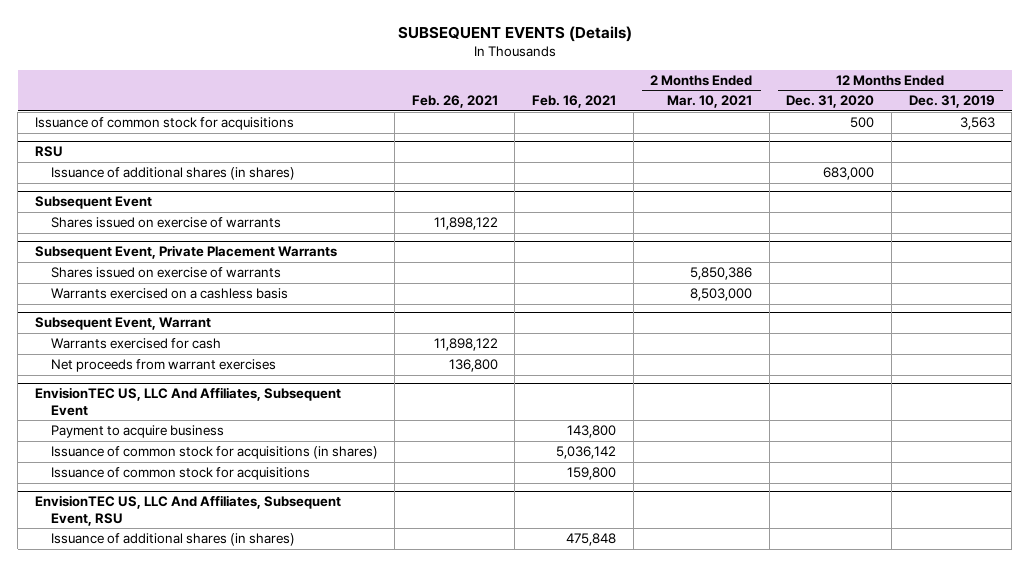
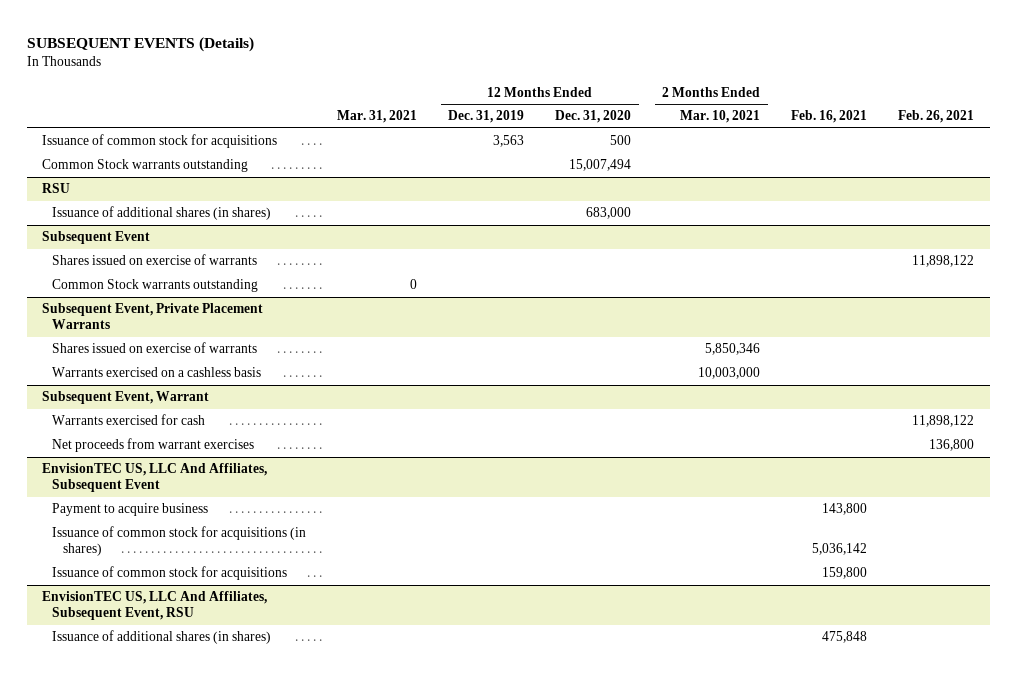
- | Feb. 26, 2021 | Feb. 16, 2021 | 2 Months Ended Mar. 10, 2021 | 12 Months Ended Dec. 31, 2020 | 12 Months Ended Dec. 31, 2019
+ | Mar. 31, 2021 | 12 Months Ended Dec. 31, 2019 | 12 Months Ended Dec. 31, 2020 | 2 Months Ended Mar. 10, 2021 | Feb. 16, 2021 | Feb. 26, 2021
+ Common Stock warrants outstanding | | | 15,007,494 | | |
@ Subsequent Event
+ Common Stock warrants outstanding | 0 | | | | |
@ Subsequent Event, Private Placement Warrants
- Shares issued on exercise of warrants | | | 5,850,386 | |
- Warrants exercised on a cashless basis | | | 8,503,000 | |
+ Shares issued on exercise of warrants | | | | 5,850,346 | |
+ Warrants exercised on a cashless basis | | | | 10,003,000 | |

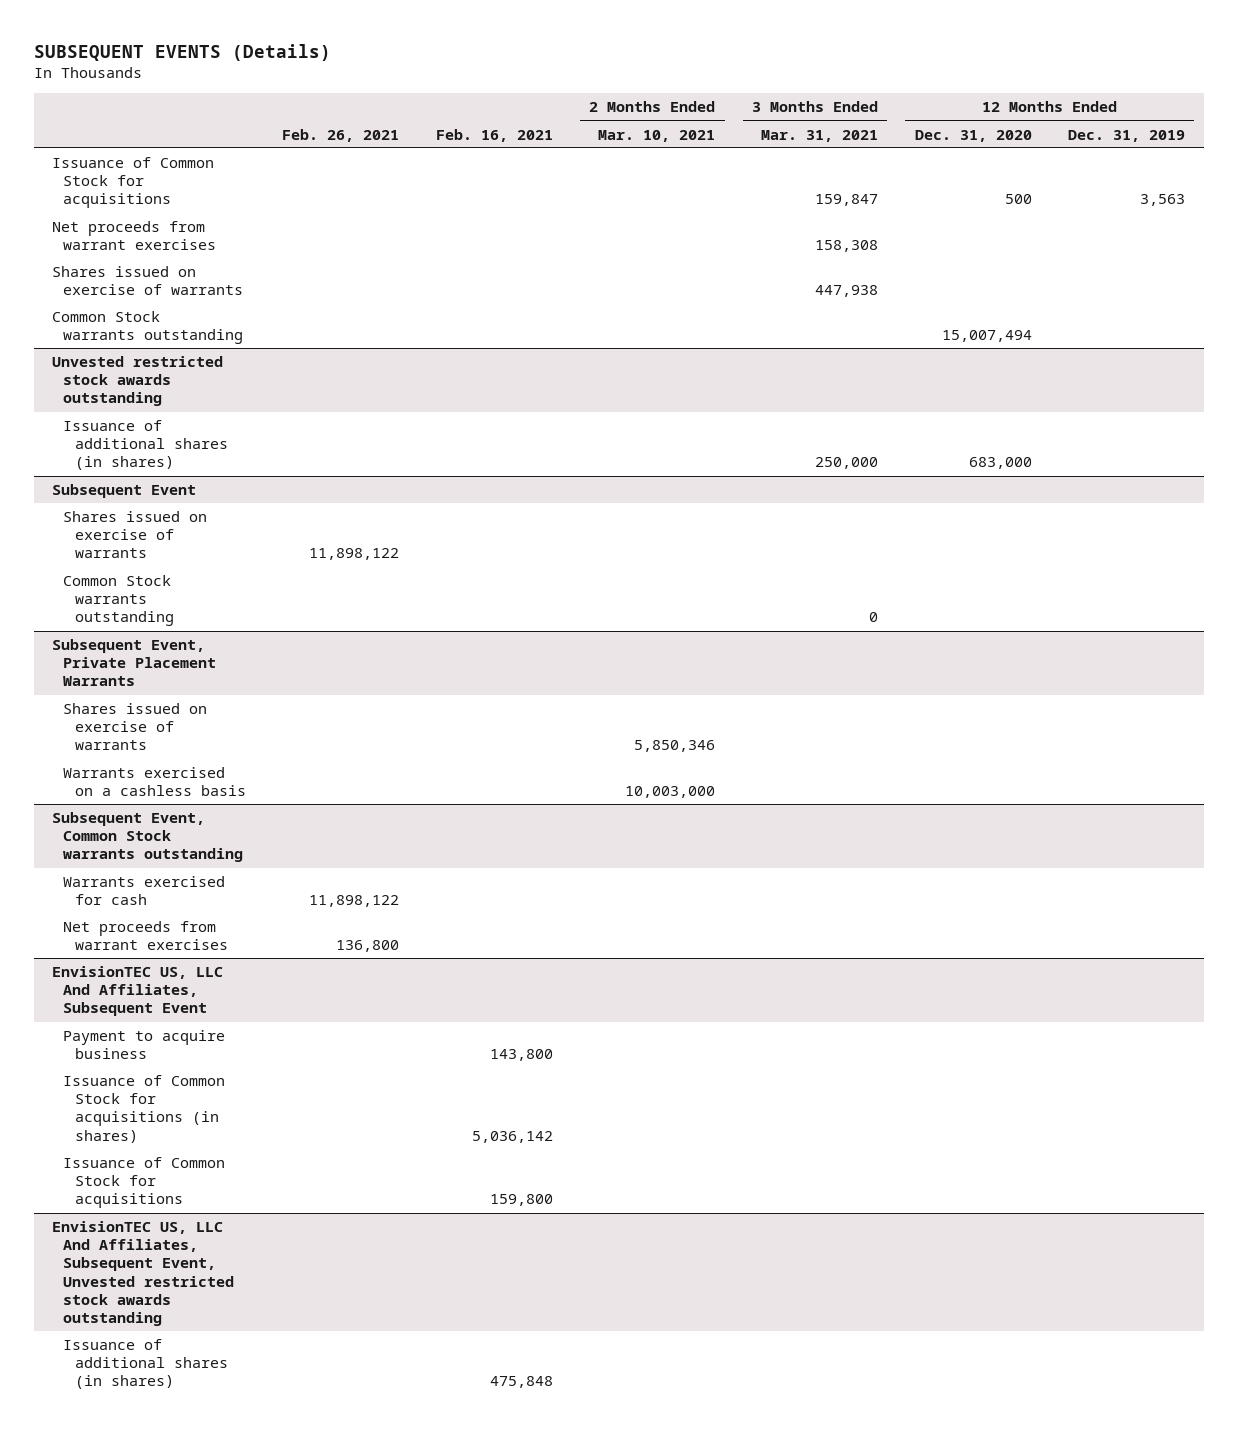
- | Mar. 31, 2021 | 12 Months Ended Dec. 31, 2019 | 12 Months Ended Dec. 31, 2020 | 2 Months Ended Mar. 10, 2021 | Feb. 16, 2021 | Feb. 26, 2021
+ | Feb. 26, 2021 | Feb. 16, 2021 | 2 Months Ended Mar. 10, 2021 | 3 Months Ended Mar. 31, 2021 | 12 Months Ended Dec. 31, 2020 | 12 Months Ended Dec. 31, 2019
- Issuance of common stock for acquisitions | | 3,563 | 500 | | |
+ Issuance of Common Stock for acquisitions | | | | 159,847 | 500 | 3,563
+ Net proceeds from warrant exercises | | | | 158,308 | |
+ Shares issued on exercise of warrants | | | | 447,938 | |
- RSU
+ Unvested restricted stock awards outstanding
- Subsequent Event, Warrant
+ Subsequent Event, Common Stock warrants outstanding
@ EnvisionTEC US, LLC And Affiliates, Subsequent Event
- Issuance of common stock for acquisitions (in shares) | | | | | 5,036,142 |
- Issuance of common stock for acquisitions | | | | | 159,800 |
- EnvisionTEC US, LLC And Affiliates, Subsequent Event, RSU
@ EnvisionTEC US, LLC And Affiliates, Subsequent Event
+ Issuance of Common Stock for acquisitions (in shares) | | 5,036,142 | | | |
+ Issuance of Common Stock for acquisitions | | 159,800 | | | |
+ EnvisionTEC US, LLC And Affiliates, Subsequent Event, Unvested restricted stock awards outstanding

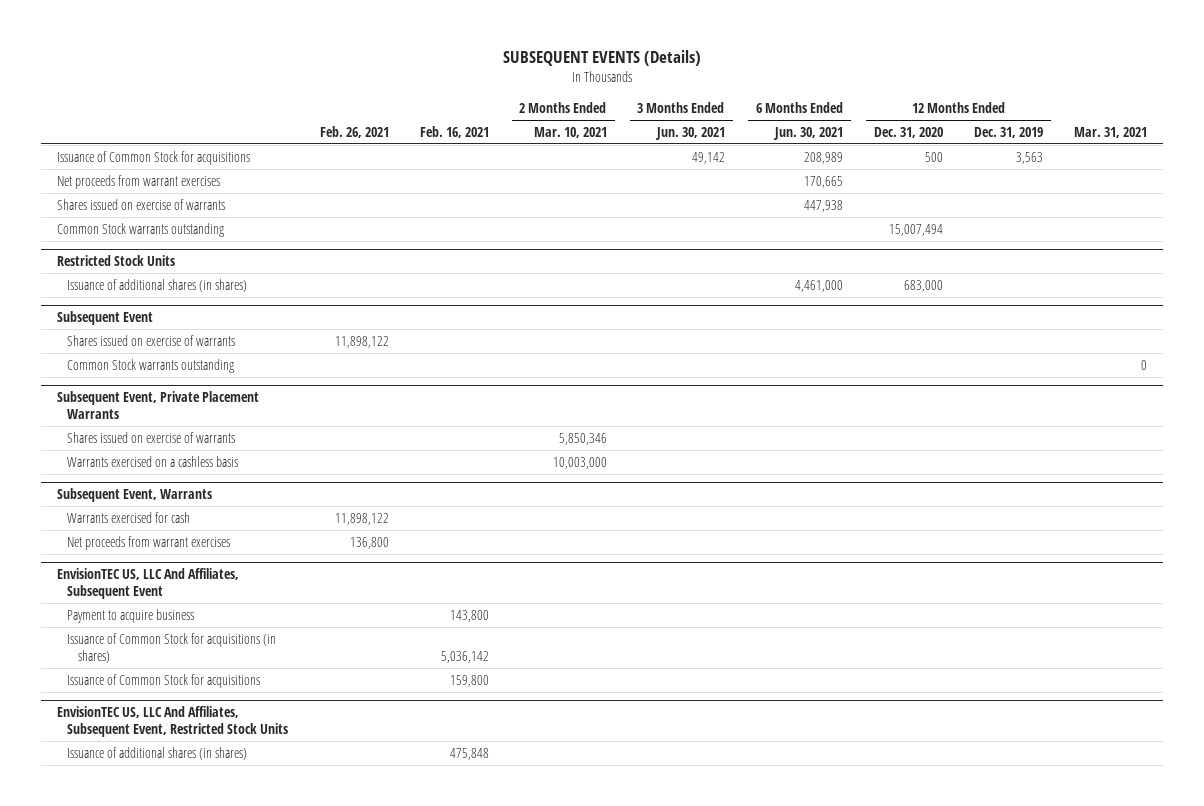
- | Feb. 26, 2021 | Feb. 16, 2021 | 2 Months Ended Mar. 10, 2021 | 3 Months Ended Mar. 31, 2021 | 12 Months Ended Dec. 31, 2020 | 12 Months Ended Dec. 31, 2019
+ | Feb. 26, 2021 | Feb. 16, 2021 | 2 Months Ended Mar. 10, 2021 | 3 Months Ended Jun. 30, 2021 | 6 Months Ended Jun. 30, 2021 | 12 Months Ended Dec. 31, 2020 | 12 Months Ended Dec. 31, 2019 | Mar. 31, 2021
- Unvested restricted stock awards outstanding
+ Restricted Stock Units
- Subsequent Event, Common Stock warrants outstanding
+ Subsequent Event, Warrants
- EnvisionTEC US, LLC And Affiliates, Subsequent Event, Unvested restricted stock awards outstanding
+ EnvisionTEC US, LLC And Affiliates, Subsequent Event, Restricted Stock Units

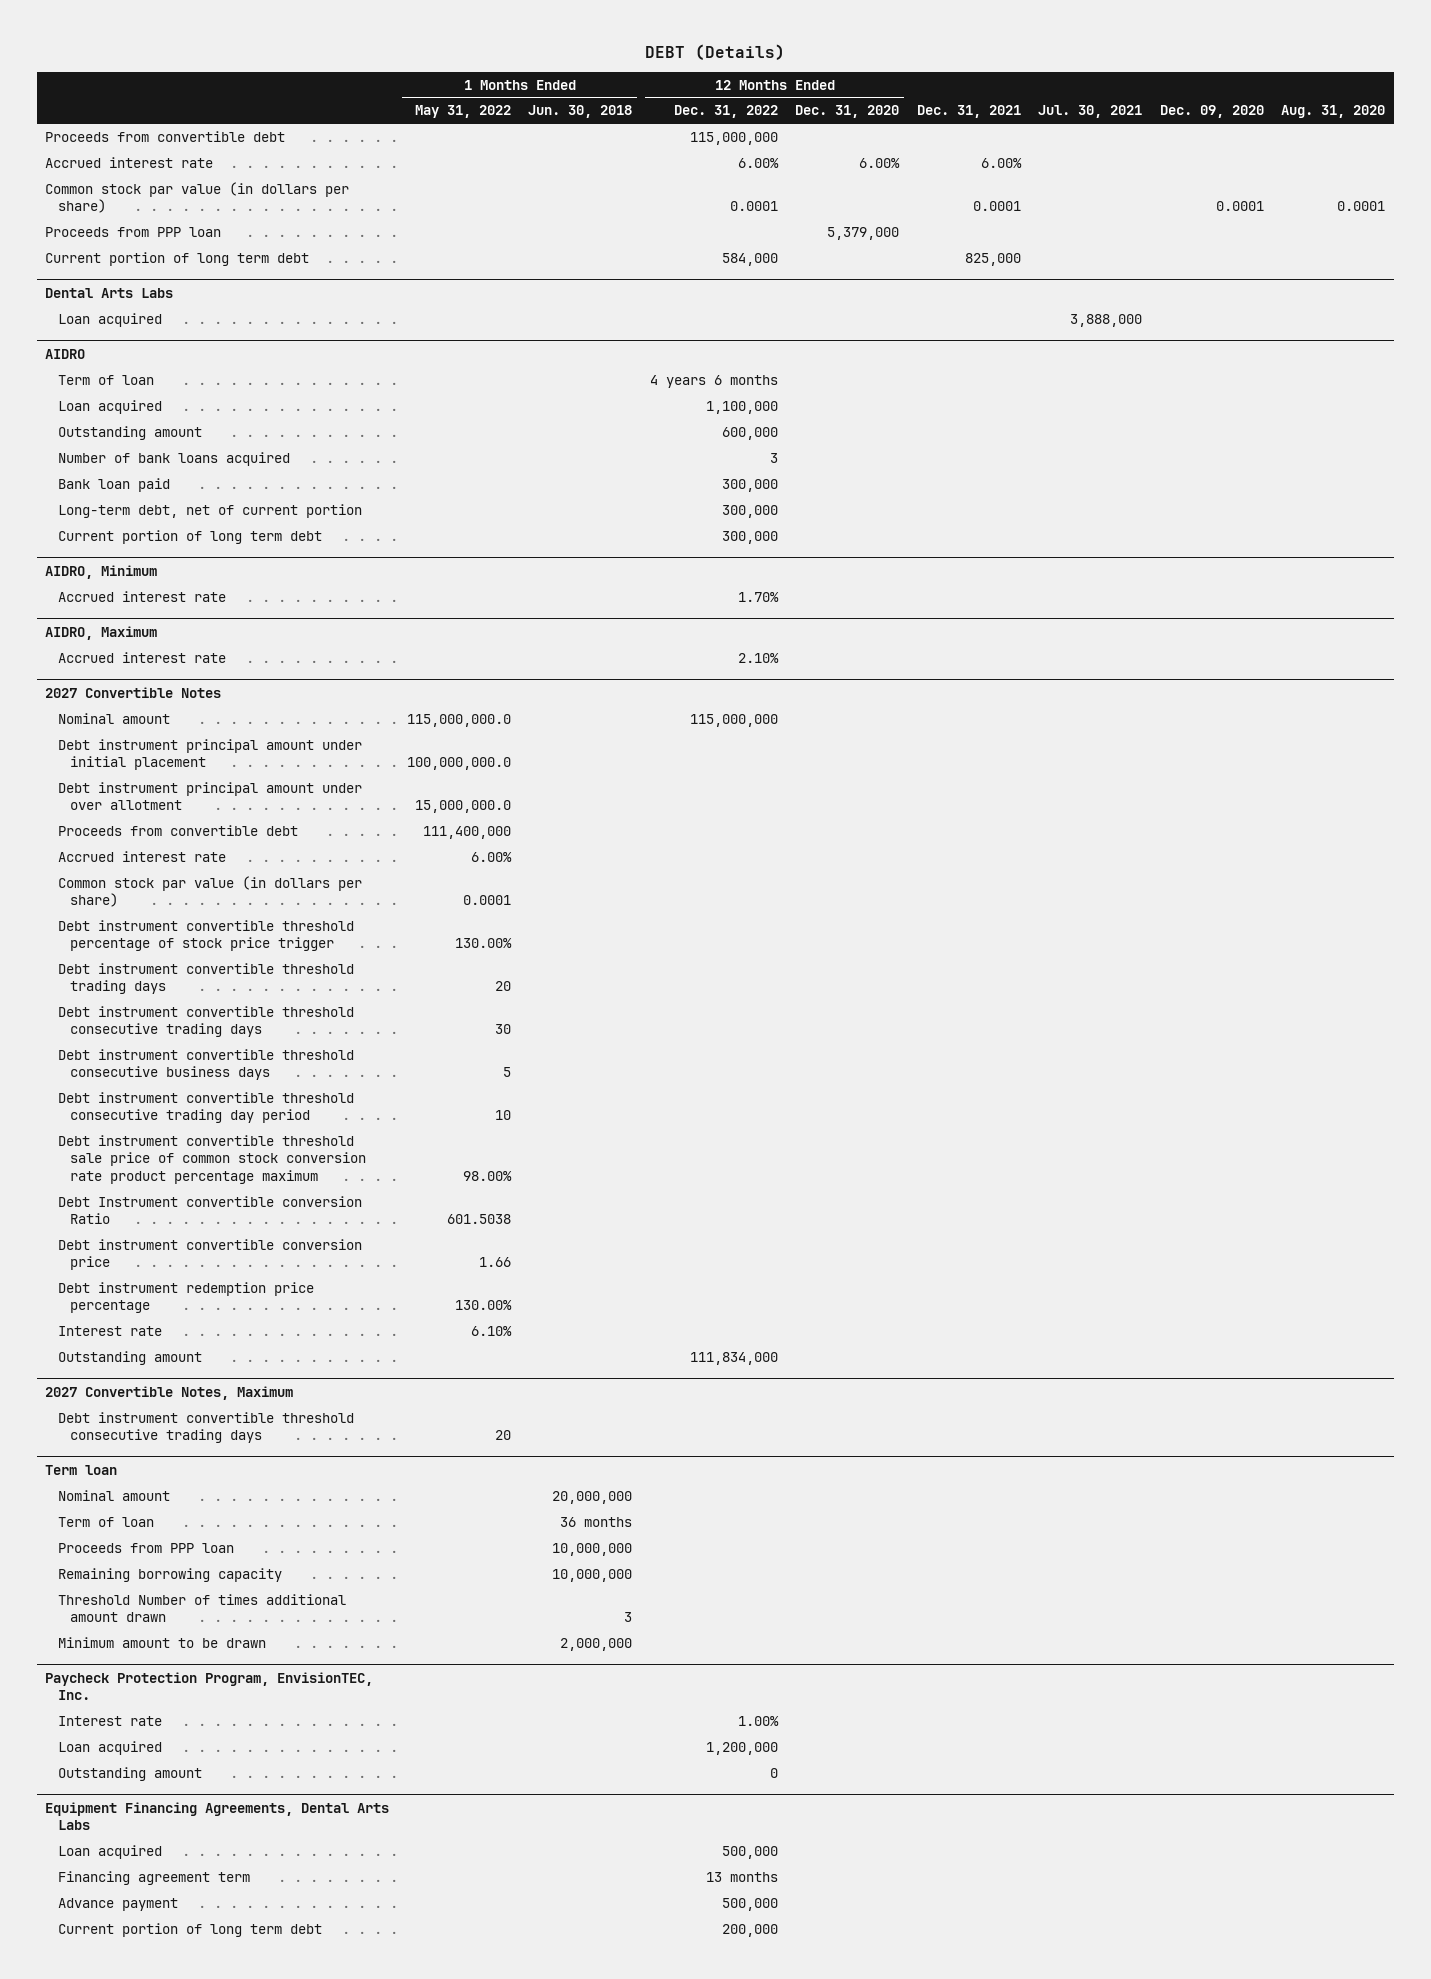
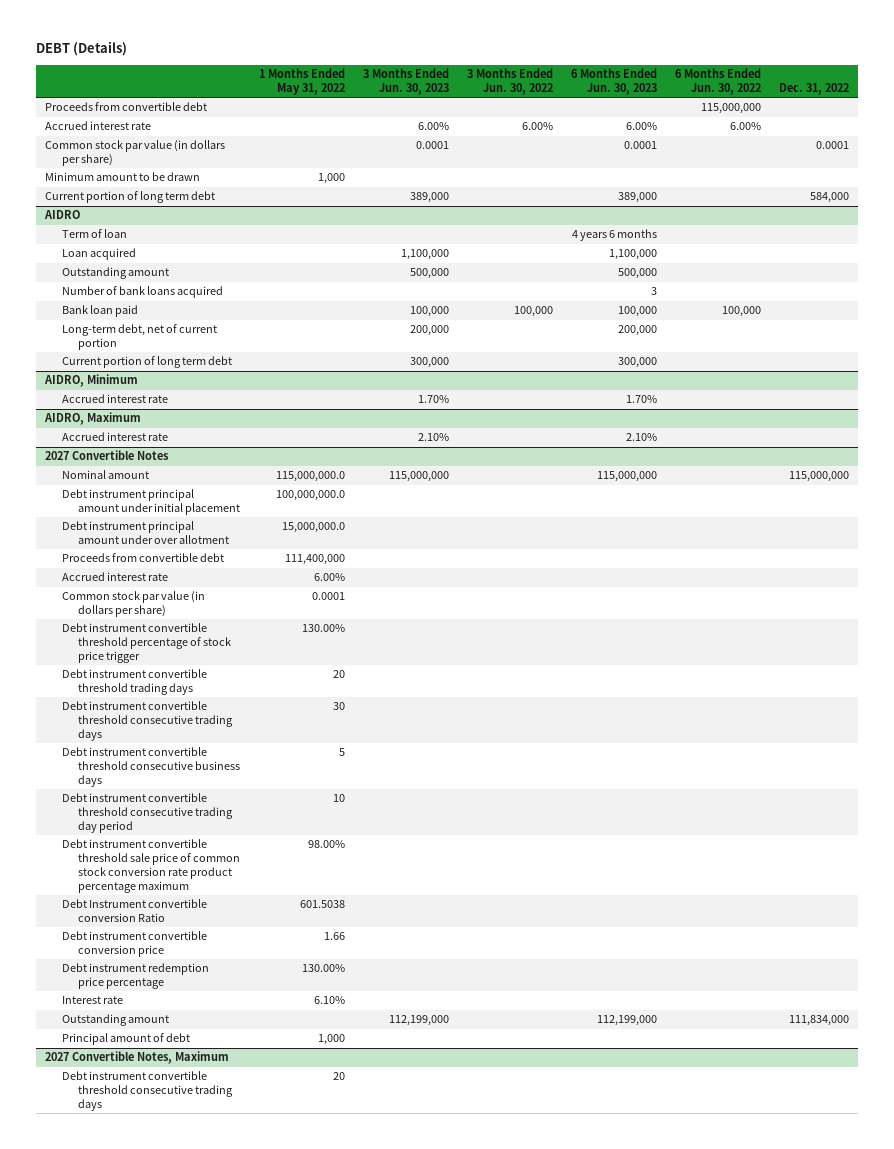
- | 1 Months Ended May 31, 2022 | 1 Months Ended Jun. 30, 2018 | 12 Months Ended Dec. 31, 2022 | 12 Months Ended Dec. 31, 2020 | Dec. 31, 2021 | Jul. 30, 2021 | Dec. 09, 2020 | Aug. 31, 2020
+ | 1 Months Ended May 31, 2022 | 3 Months Ended Jun. 30, 2023 | 3 Months Ended Jun. 30, 2022 | 6 Months Ended Jun. 30, 2023 | 6 Months Ended Jun. 30, 2022 | Dec. 31, 2022
- Proceeds from PPP loan | | | | 5,379,000 | | | |
+ Minimum amount to be drawn | 1,000 | | | | |
- Dental Arts Labs
- Loan acquired | | | | | | 3,888,000 | |
@ 2027 Convertible Notes
+ Principal amount of debt | 1,000 | | | | |
- Term loan
- Nominal amount | | 20,000,000 | | | | | |
- Term of loan | | 36 months | | | | | |
- Proceeds from PPP loan | | 10,000,000 | | | | | |
- Remaining borrowing capacity | | 10,000,000 | | | | | |
- Threshold Number of times additional amount drawn | | 3 | | | | | |
- Minimum amount to be drawn | | 2,000,000 | | | | | |
- Paycheck Protection Program, EnvisionTEC, Inc.
- Interest rate | | | 1.00% | | | | |
- Loan acquired | | | 1,200,000 | | | | |
- Outstanding amount | | | 0 | | | | |
- Equipment Financing Agreements, Dental Arts Labs
- Loan acquired | | | 500,000 | | | | |
- Financing agreement term | | | 13 months | | | | |
- Advance payment | | | 500,000 | | | | |
- Current portion of long term debt | | | 200,000 | | | | |

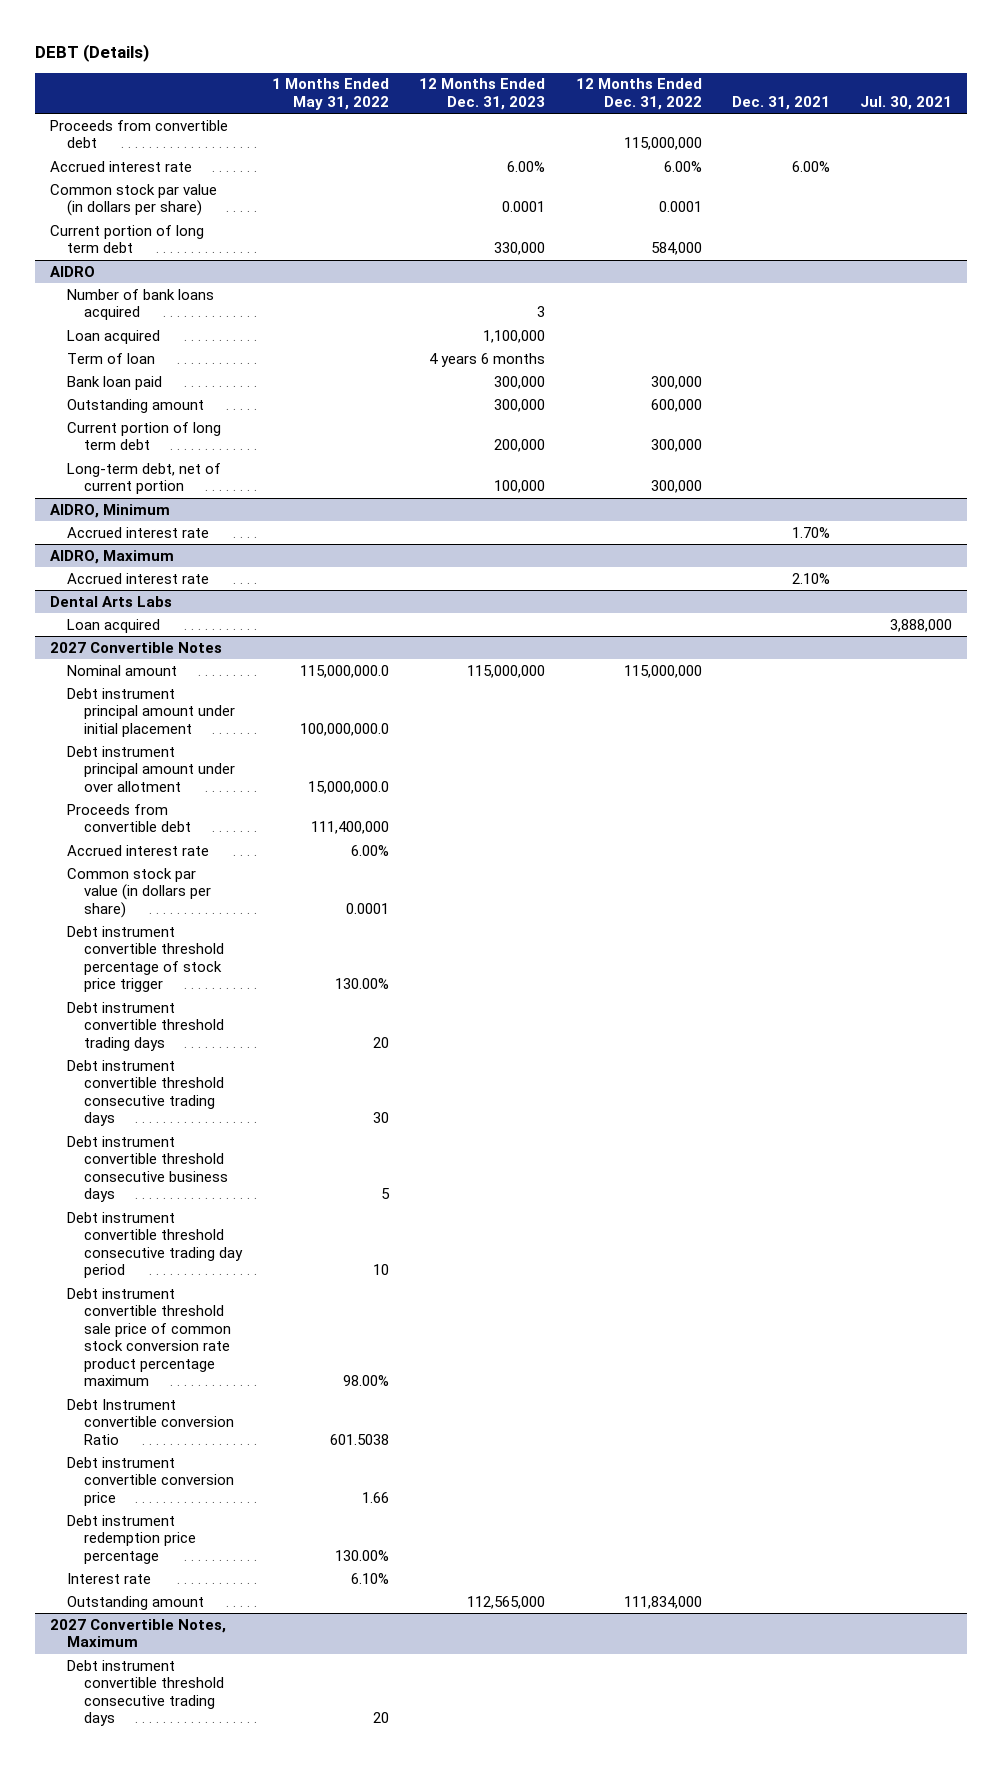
- | 1 Months Ended May 31, 2022 | 3 Months Ended Jun. 30, 2023 | 3 Months Ended Jun. 30, 2022 | 6 Months Ended Jun. 30, 2023 | 6 Months Ended Jun. 30, 2022 | Dec. 31, 2022
+ | 1 Months Ended May 31, 2022 | 12 Months Ended Dec. 31, 2023 | 12 Months Ended Dec. 31, 2022 | Dec. 31, 2021 | Jul. 30, 2021
- Minimum amount to be drawn | 1,000 | | | | |
@ AIDRO
moved down: Loan acquired | | 1,100,000 | | |
moved down: Term of loan | | 4 years 6 months | | |
moved down: Outstanding amount | | 300,000 | 600,000 | |
moved down: Long-term debt, net of current portion | | 100,000 | 300,000 | |
+ Dental Arts Labs
+ Loan acquired | | | | | 3,888,000
@ 2027 Convertible Notes
- Principal amount of debt | 1,000 | | | | |

